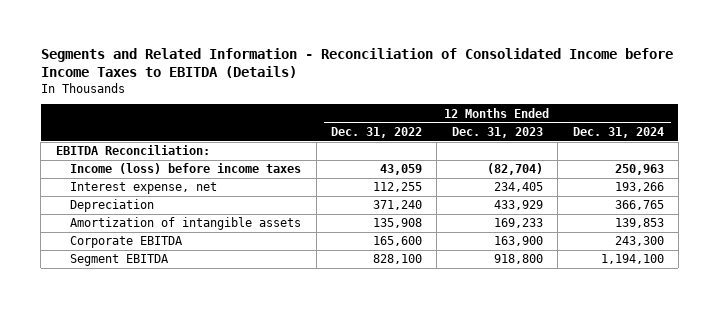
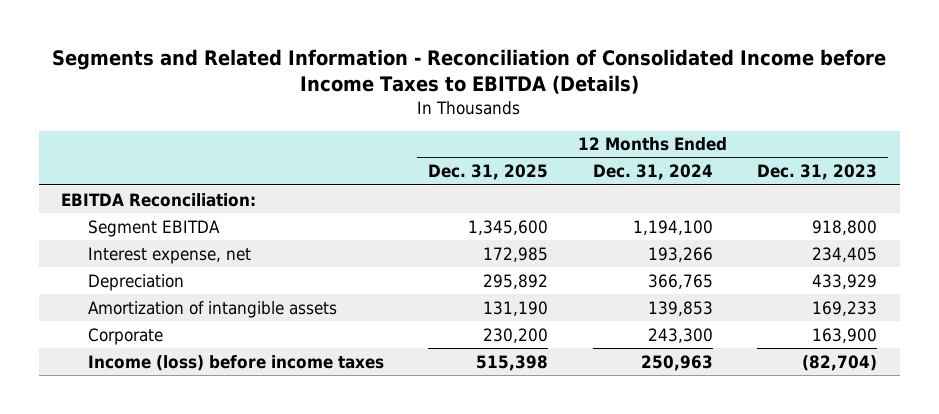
- | 12 Months Ended Dec. 31, 2022 | 12 Months Ended Dec. 31, 2023 | 12 Months Ended Dec. 31, 2024
+ | 12 Months Ended Dec. 31, 2025 | 12 Months Ended Dec. 31, 2024 | 12 Months Ended Dec. 31, 2023
moved up: Segment EBITDA | 1,345,600 | 1,194,100 | 918,800
- Corporate EBITDA | 165,600 | 163,900 | 243,300
+ Corporate | 230,200 | 243,300 | 163,900
moved down: Income (loss) before income taxes | 515,398 | 250,963 | (82,704)

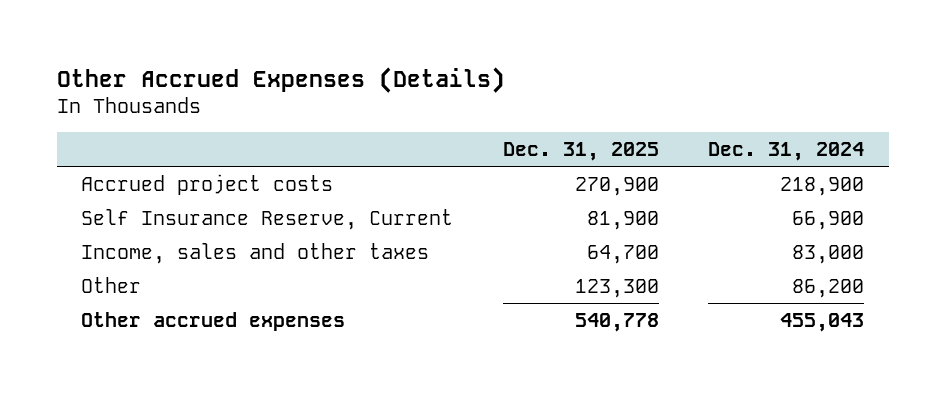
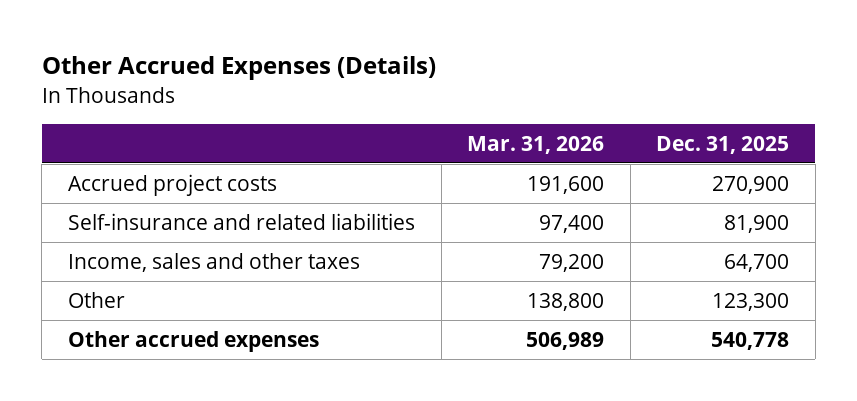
- | Dec. 31, 2025 | Dec. 31, 2024
+ | Mar. 31, 2026 | Dec. 31, 2025
- Self Insurance Reserve, Current | 81,900 | 66,900
+ Self-insurance and related liabilities | 97,400 | 81,900

